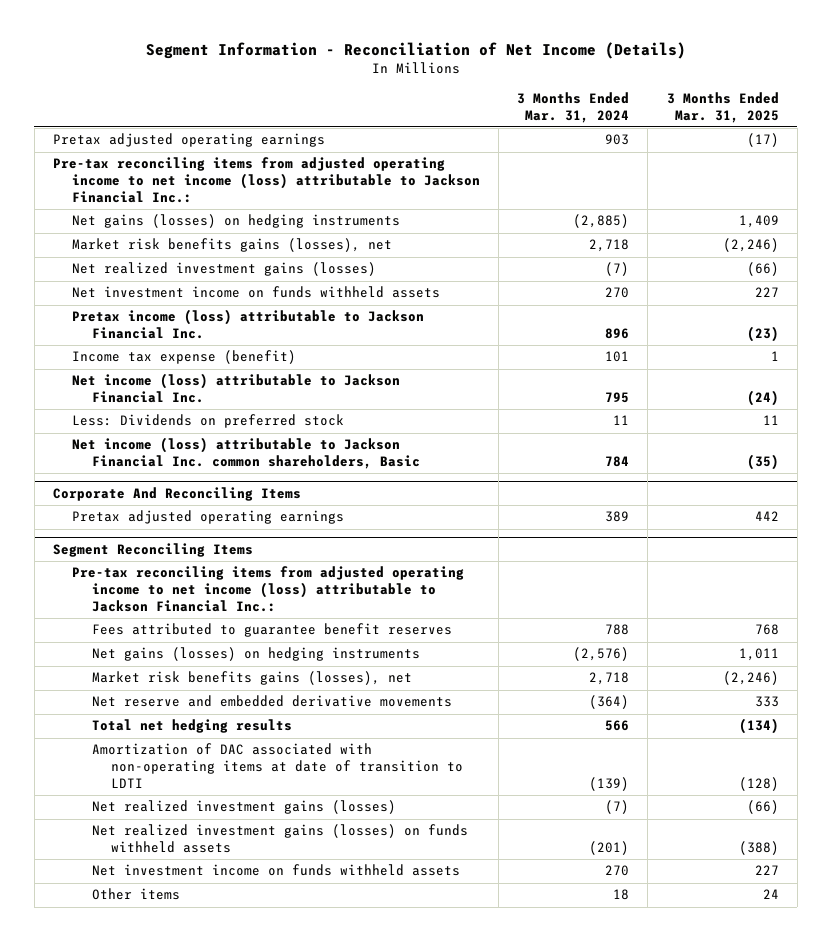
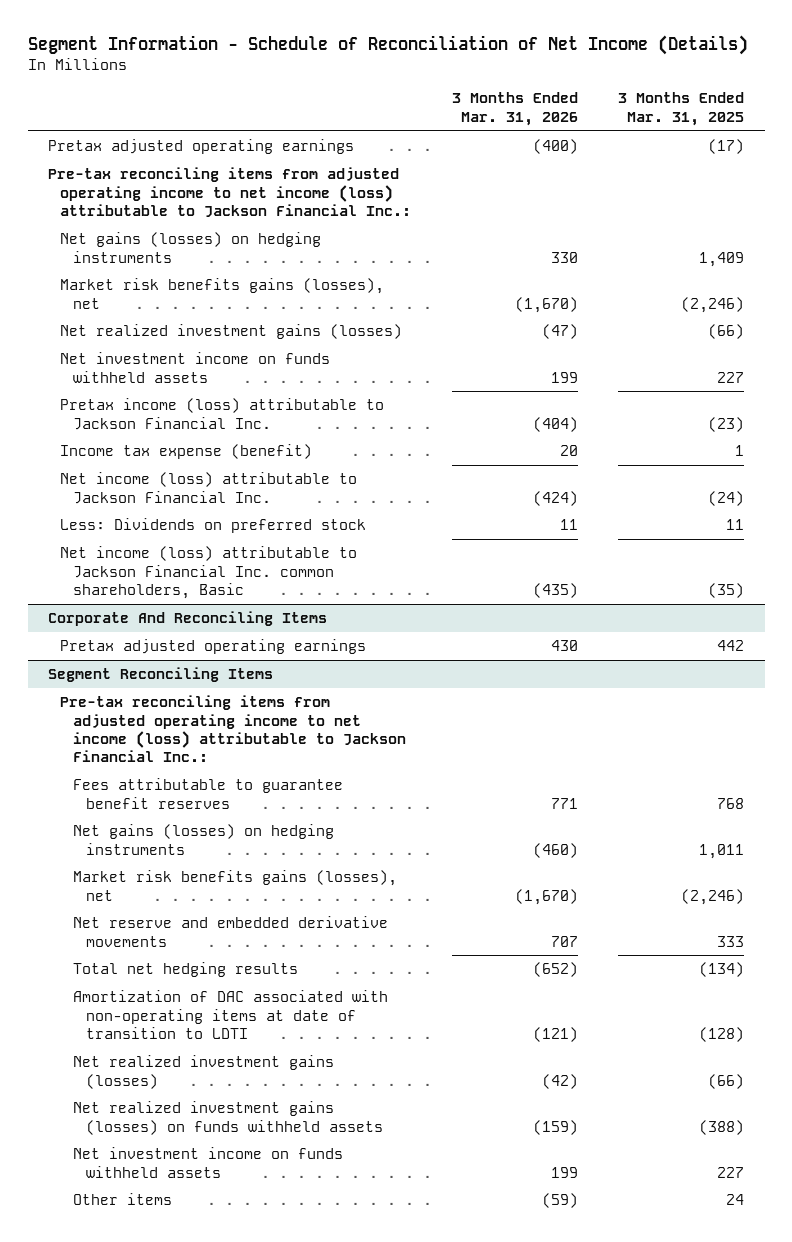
- Segment Information - Reconciliation of Net Income (Details)
+ Segment Information - Schedule of Reconciliation of Net Income (Details)
- | 3 Months Ended Mar. 31, 2024 | 3 Months Ended Mar. 31, 2025
+ | 3 Months Ended Mar. 31, 2026 | 3 Months Ended Mar. 31, 2025
@ Segment Reconciling Items
- Fees attributed to guarantee benefit reserves | 788 | 768
+ Fees attributable to guarantee benefit reserves | 771 | 768

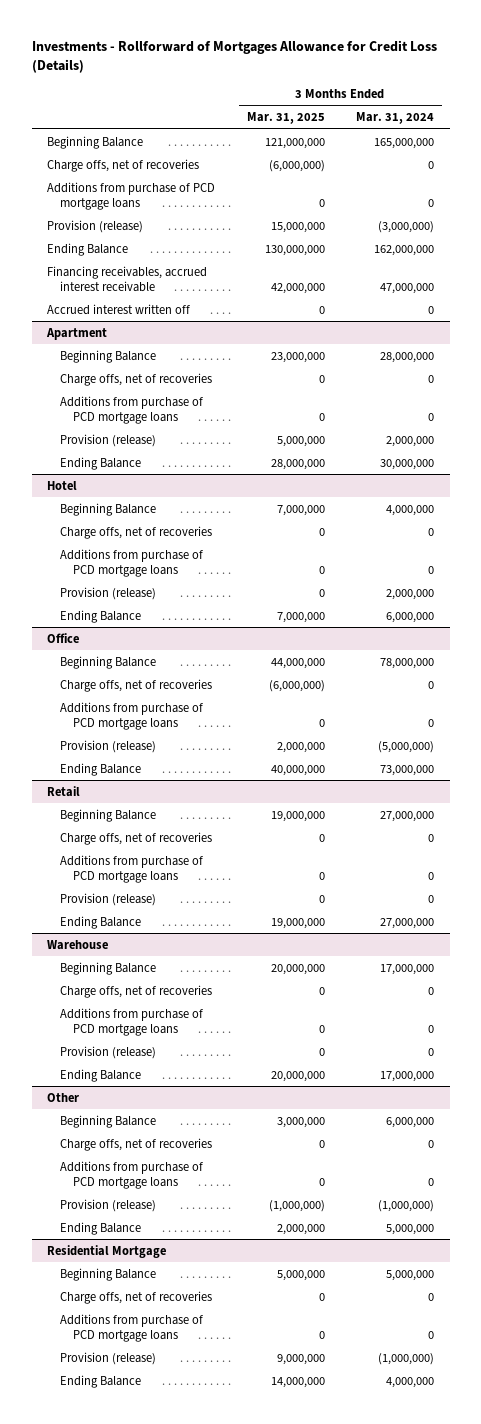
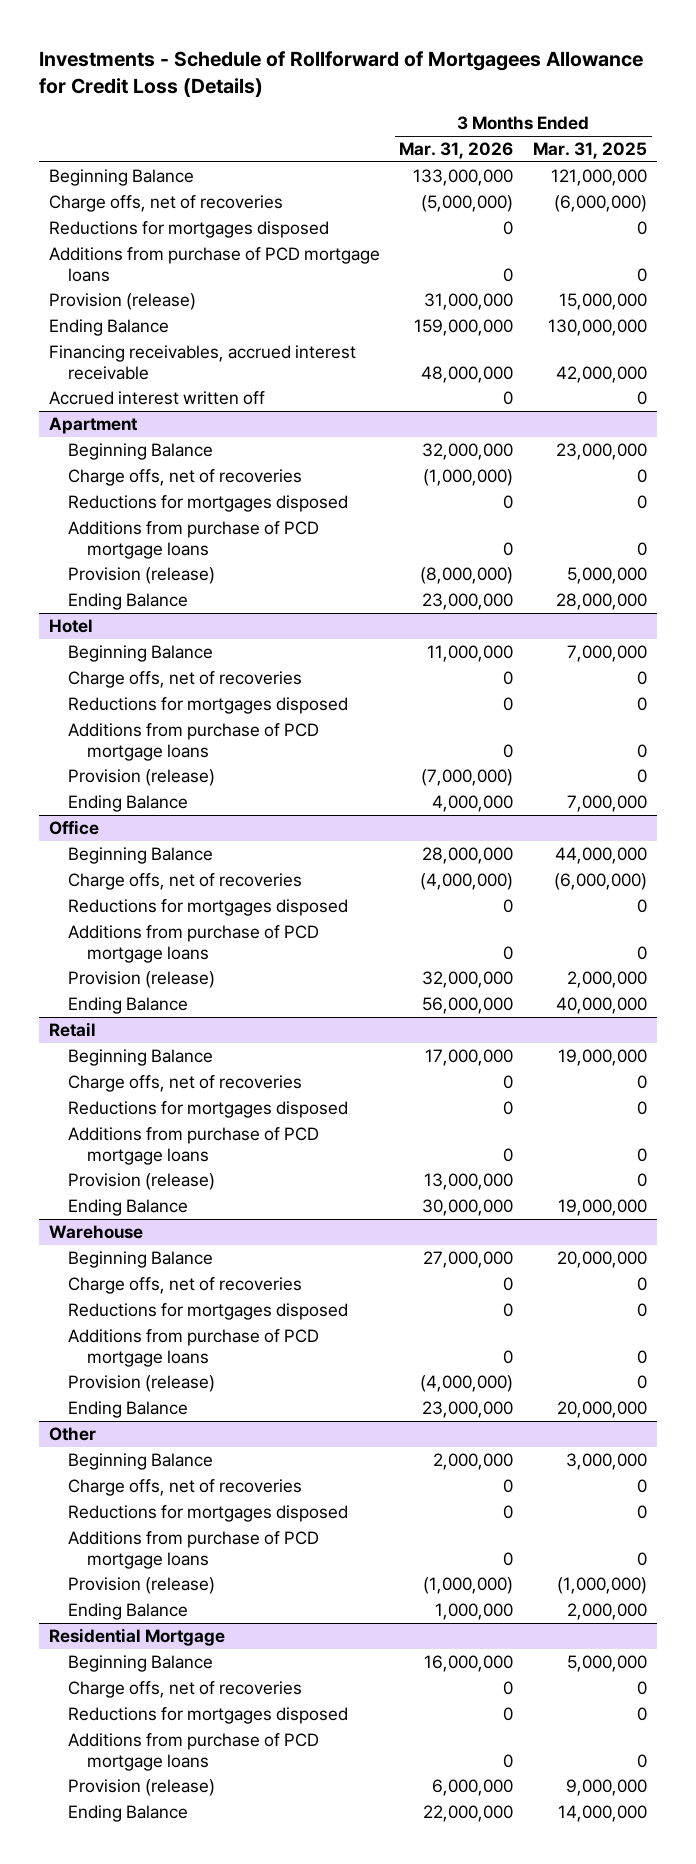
- Investments - Rollforward of Mortgages Allowance for Credit Loss (Details)
+ Investments - Schedule of Rollforward of Mortgagees Allowance for Credit Loss (Details)
- | 3 Months Ended Mar. 31, 2025 | 3 Months Ended Mar. 31, 2024
+ | 3 Months Ended Mar. 31, 2026 | 3 Months Ended Mar. 31, 2025
+ Reductions for mortgages disposed | 0 | 0
@ Apartment
+ Reductions for mortgages disposed | 0 | 0
@ Hotel
+ Reductions for mortgages disposed | 0 | 0
@ Office
+ Reductions for mortgages disposed | 0 | 0
@ Retail
+ Reductions for mortgages disposed | 0 | 0
@ Warehouse
+ Reductions for mortgages disposed | 0 | 0
@ Other
+ Reductions for mortgages disposed | 0 | 0
@ Residential Mortgage
+ Reductions for mortgages disposed | 0 | 0

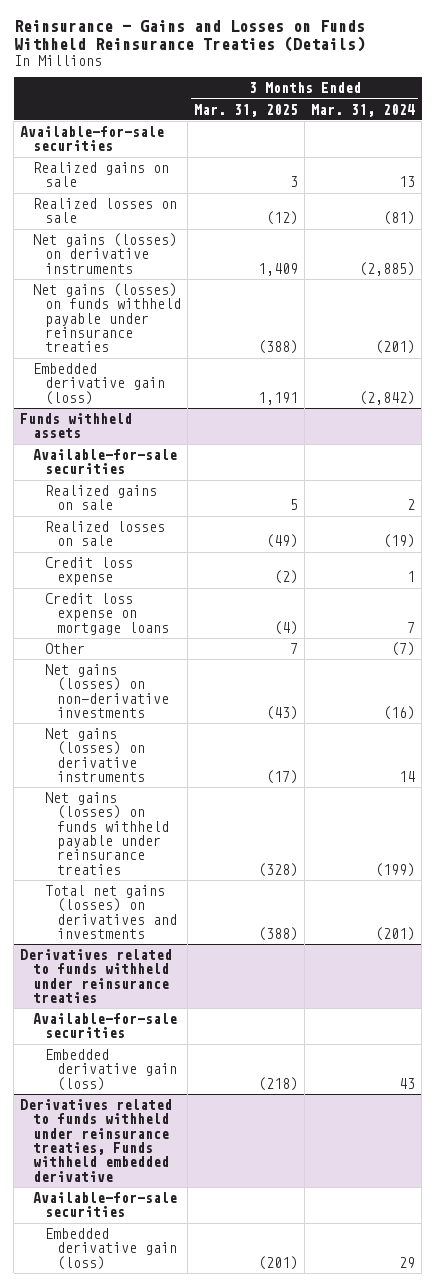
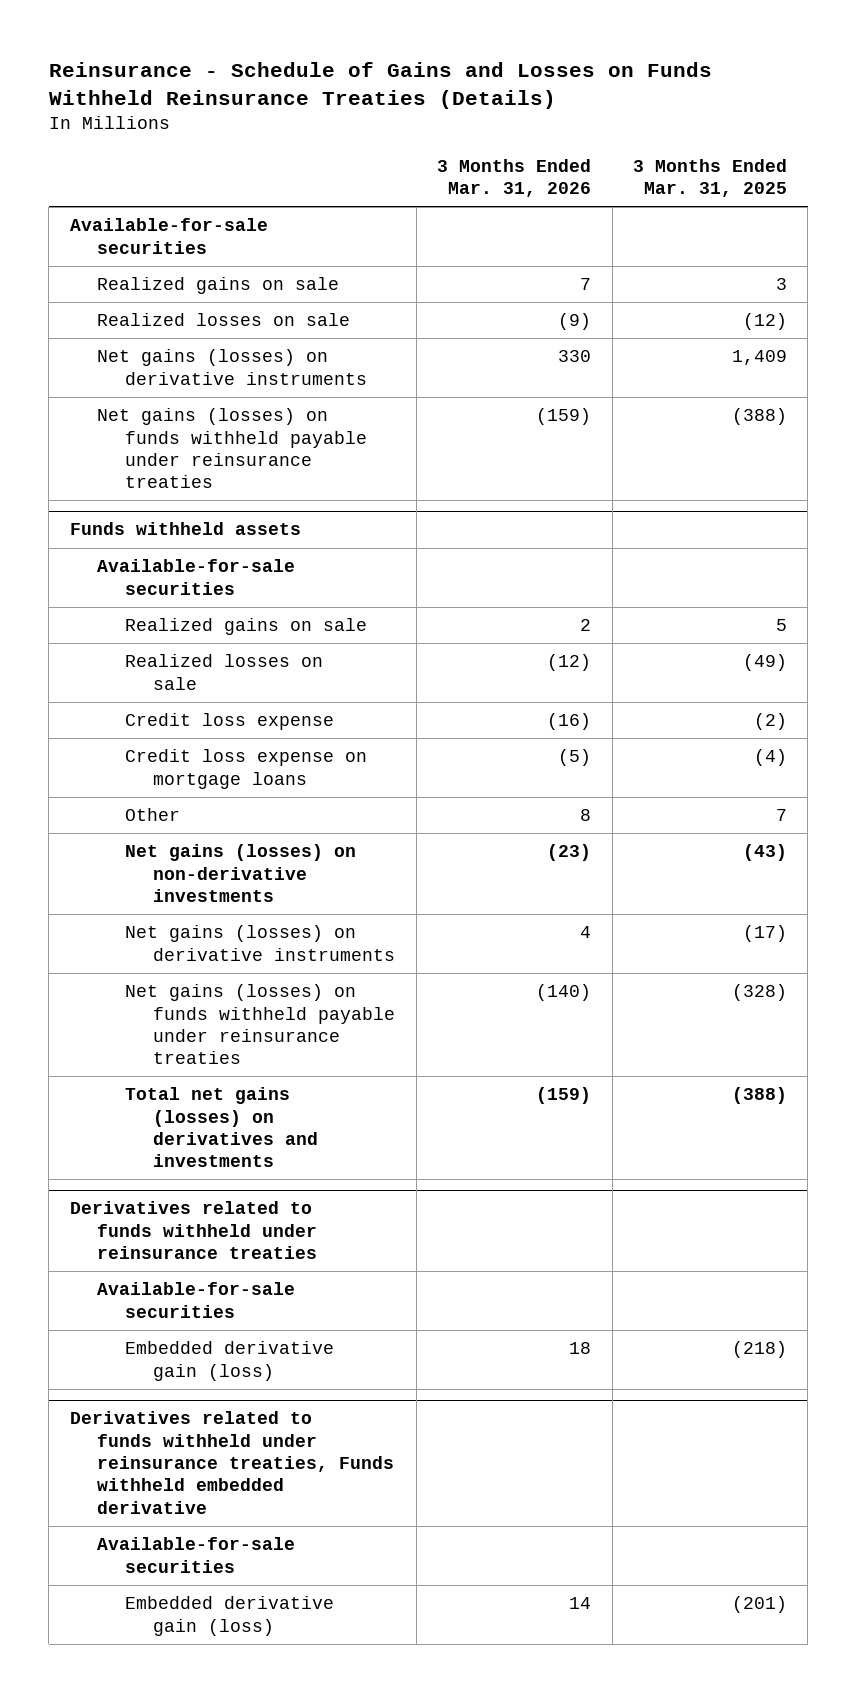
- Reinsurance - Gains and Losses on Funds Withheld Reinsurance Treaties (Details)
+ Reinsurance - Schedule of Gains and Losses on Funds Withheld Reinsurance Treaties (Details)
- | 3 Months Ended Mar. 31, 2025 | 3 Months Ended Mar. 31, 2024
+ | 3 Months Ended Mar. 31, 2026 | 3 Months Ended Mar. 31, 2025
- Embedded derivative gain (loss) | 1,191 | (2,842)

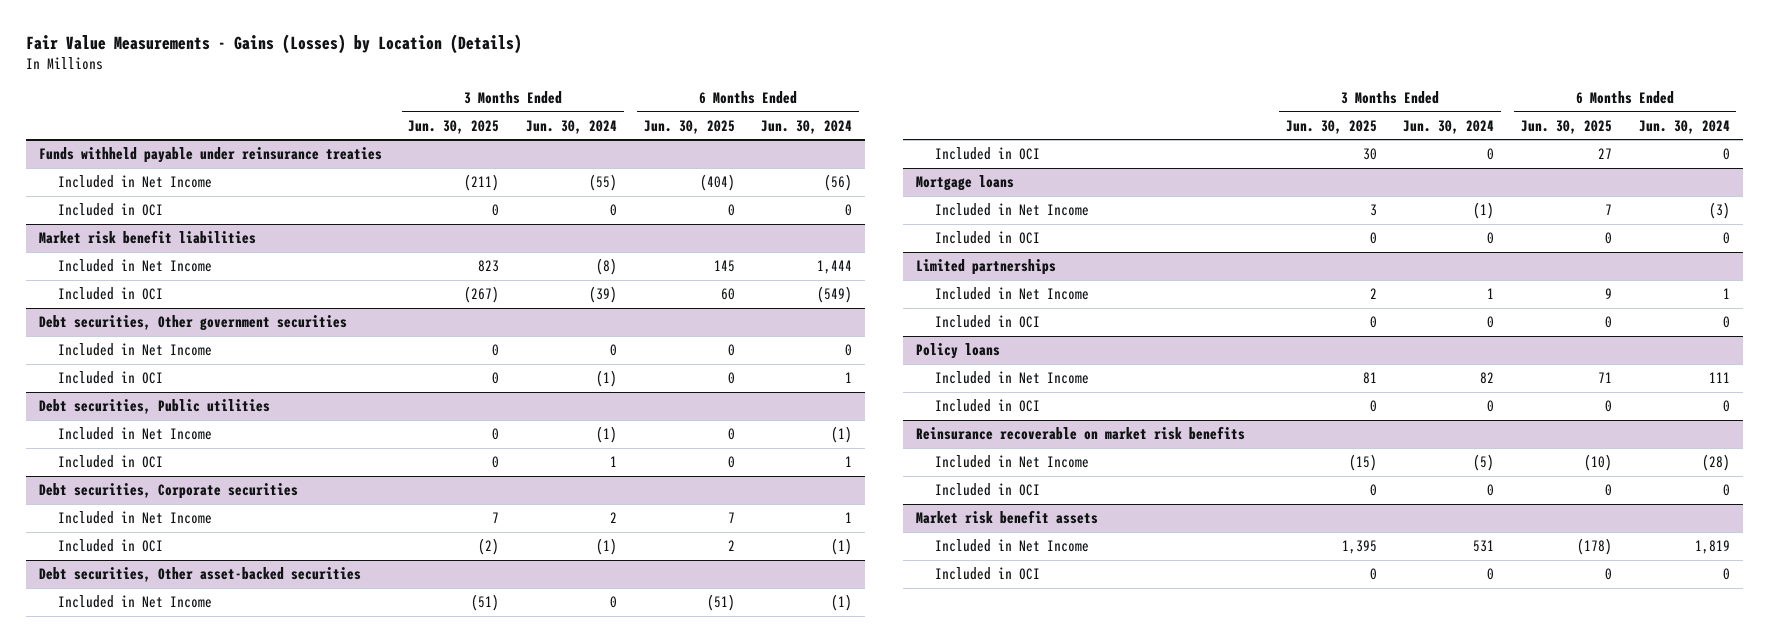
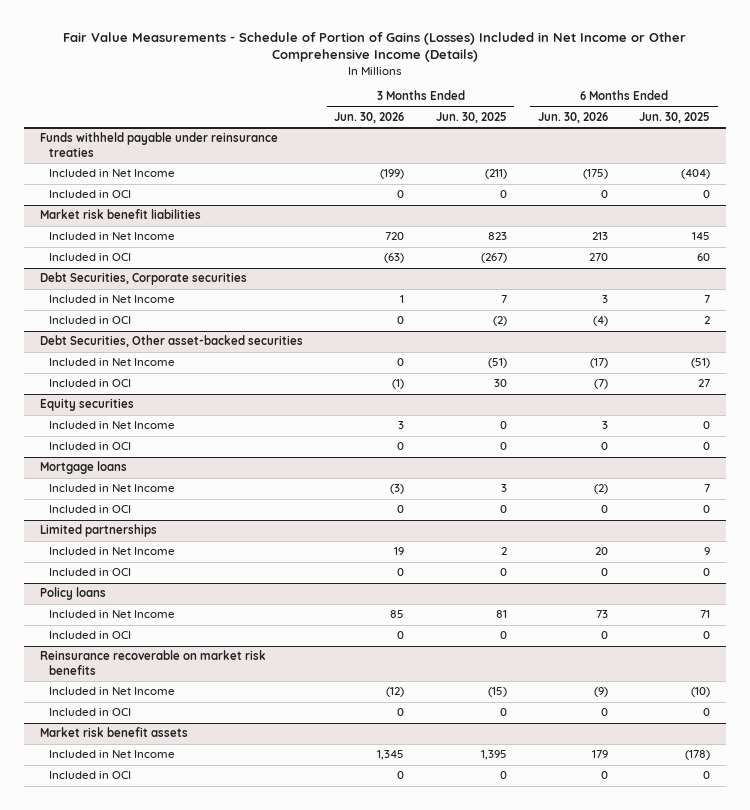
- Fair Value Measurements - Gains (Losses) by Location (Details)
+ Fair Value Measurements - Schedule of Portion of Gains (Losses) Included in Net Income or Other Comprehensive Income (Details)
- | 3 Months Ended Jun. 30, 2025 | 3 Months Ended Jun. 30, 2024 | 6 Months Ended Jun. 30, 2025 | 6 Months Ended Jun. 30, 2024
+ | 3 Months Ended Jun. 30, 2026 | 3 Months Ended Jun. 30, 2025 | 6 Months Ended Jun. 30, 2026 | 6 Months Ended Jun. 30, 2025
- Debt securities, Other government securities
- Included in Net Income | 0 | 0 | 0 | 0
- Included in OCI | 0 | (1) | 0 | 1
- Debt securities, Public utilities
- Included in Net Income | 0 | (1) | 0 | (1)
- Included in OCI | 0 | 1 | 0 | 1
- Debt securities, Corporate securities
+ Debt Securities, Corporate securities
- Debt securities, Other asset-backed securities
+ Debt Securities, Other asset-backed securities
+ Equity securities
+ Included in Net Income | 3 | 0 | 3 | 0
+ Included in OCI | 0 | 0 | 0 | 0

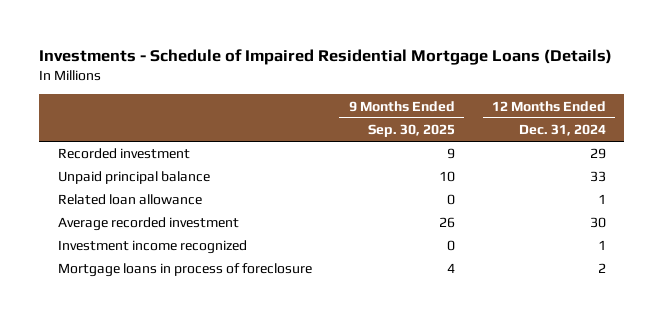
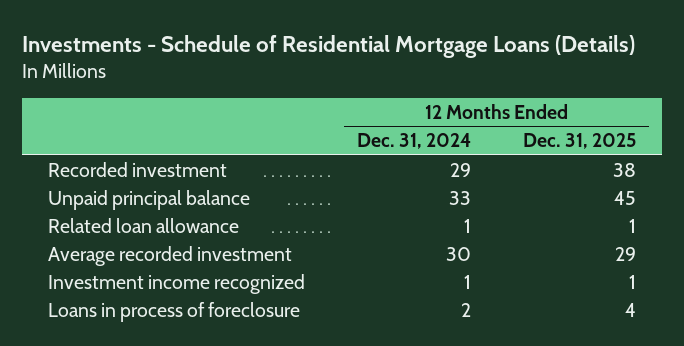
- Investments - Schedule of Impaired Residential Mortgage Loans (Details)
+ Investments - Schedule of Residential Mortgage Loans (Details)
- | 9 Months Ended Sep. 30, 2025 | 12 Months Ended Dec. 31, 2024
+ | 12 Months Ended Dec. 31, 2024 | 12 Months Ended Dec. 31, 2025
- Mortgage loans in process of foreclosure | 4 | 2
+ Loans in process of foreclosure | 2 | 4

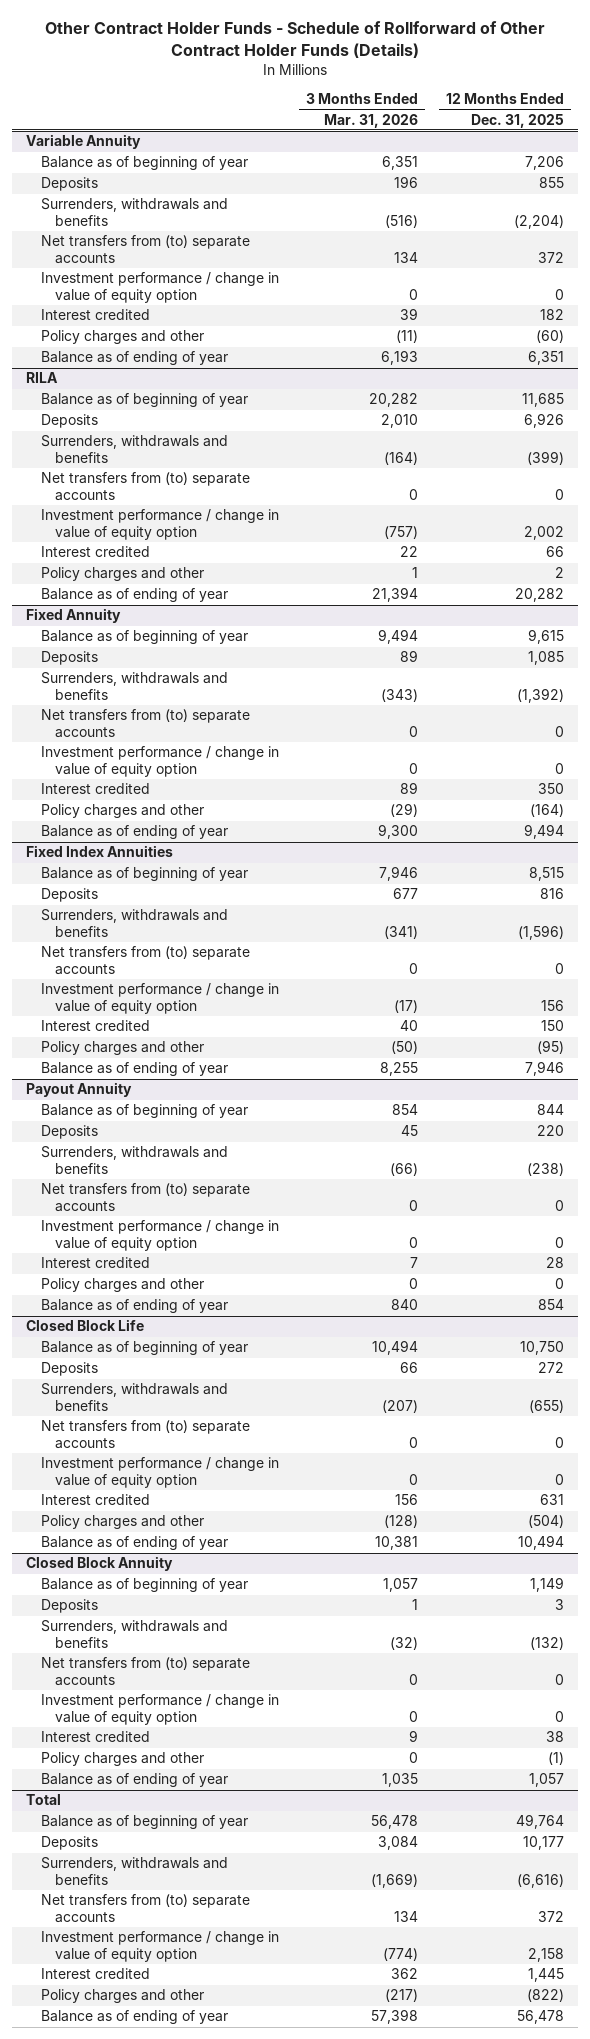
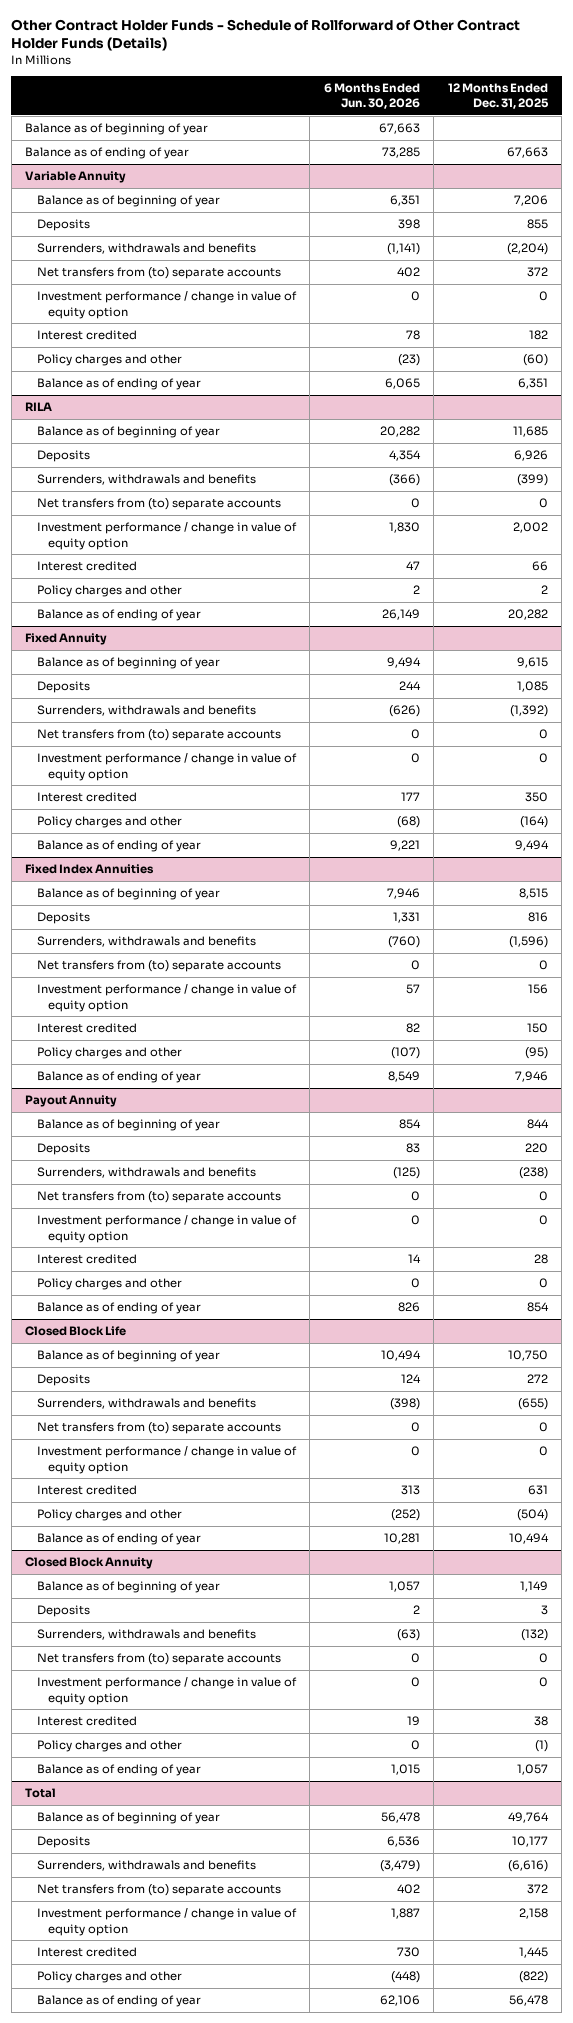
- | 3 Months Ended Mar. 31, 2026 | 12 Months Ended Dec. 31, 2025
+ | 6 Months Ended Jun. 30, 2026 | 12 Months Ended Dec. 31, 2025
+ Balance as of beginning of year | 67,663 |
+ Balance as of ending of year | 73,285 | 67,663

